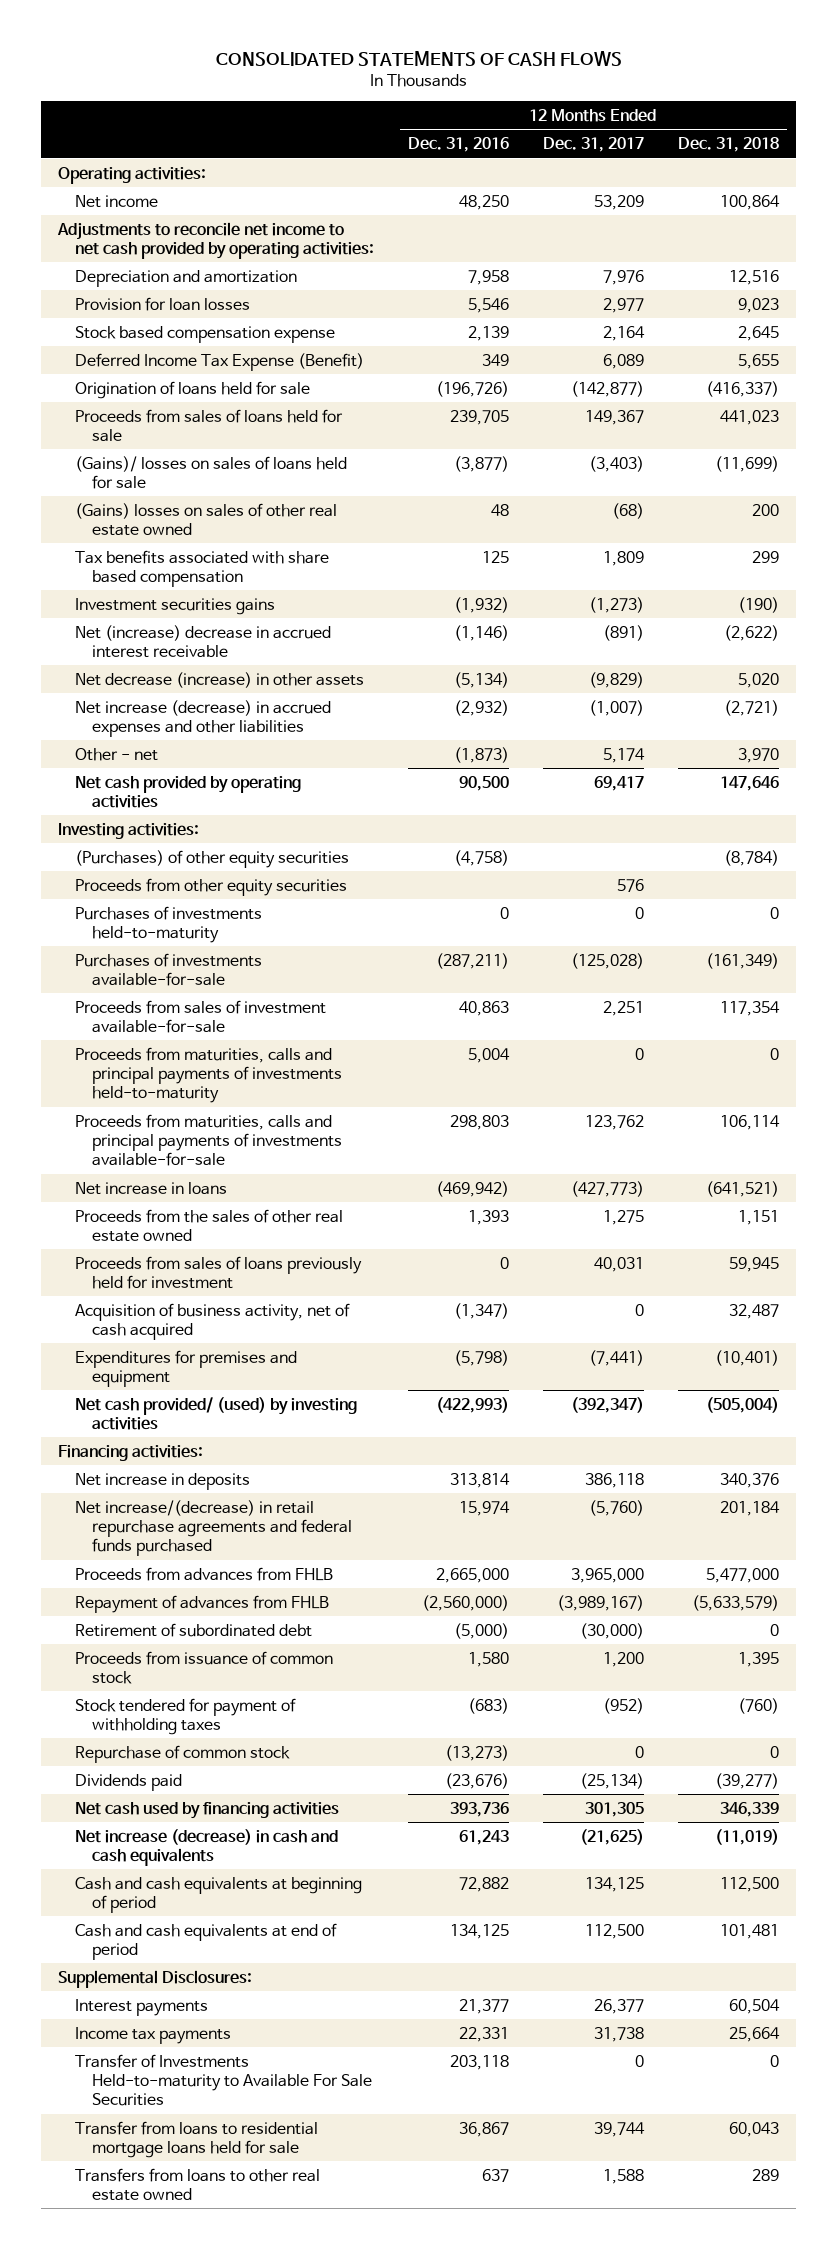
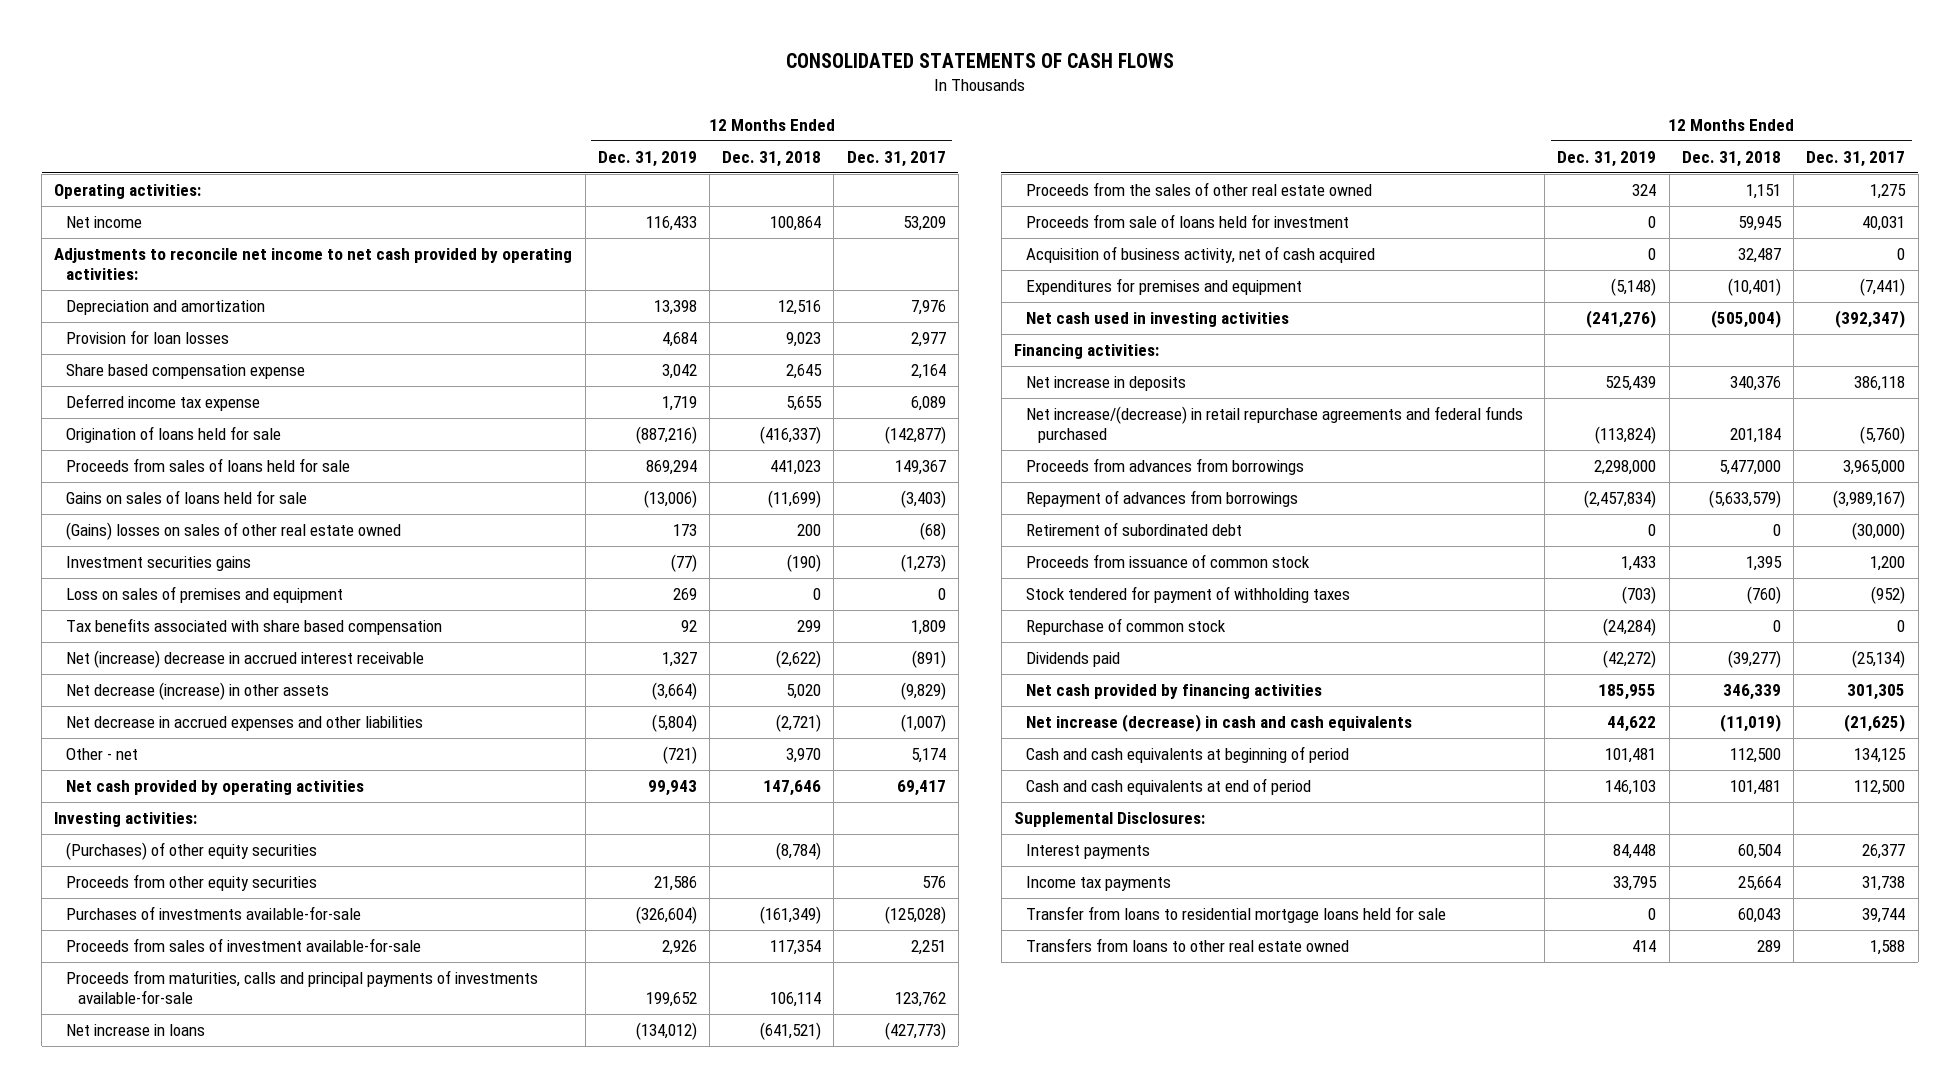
- | 12 Months Ended Dec. 31, 2016 | 12 Months Ended Dec. 31, 2017 | 12 Months Ended Dec. 31, 2018
+ | 12 Months Ended Dec. 31, 2019 | 12 Months Ended Dec. 31, 2018 | 12 Months Ended Dec. 31, 2017
- Stock based compensation expense | 2,139 | 2,164 | 2,645
- Deferred Income Tax Expense (Benefit) | 349 | 6,089 | 5,655
+ Share based compensation expense | 3,042 | 2,645 | 2,164
+ Deferred income tax expense | 1,719 | 5,655 | 6,089
- (Gains)/ losses on sales of loans held for sale | (3,877) | (3,403) | (11,699)
+ Gains on sales of loans held for sale | (13,006) | (11,699) | (3,403)
+ Loss on sales of premises and equipment | 269 | 0 | 0
moved down: Tax benefits associated with share based compensation | 92 | 299 | 1,809
- Net increase (decrease) in accrued expenses and other liabilities | (2,932) | (1,007) | (2,721)
+ Net decrease in accrued expenses and other liabilities | (5,804) | (2,721) | (1,007)
- Purchases of investments held-to-maturity | 0 | 0 | 0
- Proceeds from maturities, calls and principal payments of investments held-to-maturity | 5,004 | 0 | 0
- Proceeds from sales of loans previously held for investment | 0 | 40,031 | 59,945
+ Proceeds from sale of loans held for investment | 0 | 59,945 | 40,031
- Net cash provided/ (used) by investing activities | (422,993) | (392,347) | (505,004)
+ Net cash used in investing activities | (241,276) | (505,004) | (392,347)
- Proceeds from advances from FHLB | 2,665,000 | 3,965,000 | 5,477,000
- Repayment of advances from FHLB | (2,560,000) | (3,989,167) | (5,633,579)
+ Proceeds from advances from borrowings | 2,298,000 | 5,477,000 | 3,965,000
+ Repayment of advances from borrowings | (2,457,834) | (5,633,579) | (3,989,167)
- Net cash used by financing activities | 393,736 | 301,305 | 346,339
+ Net cash provided by financing activities | 185,955 | 346,339 | 301,305
- Transfer of Investments Held-to-maturity to Available For Sale Securities | 203,118 | 0 | 0

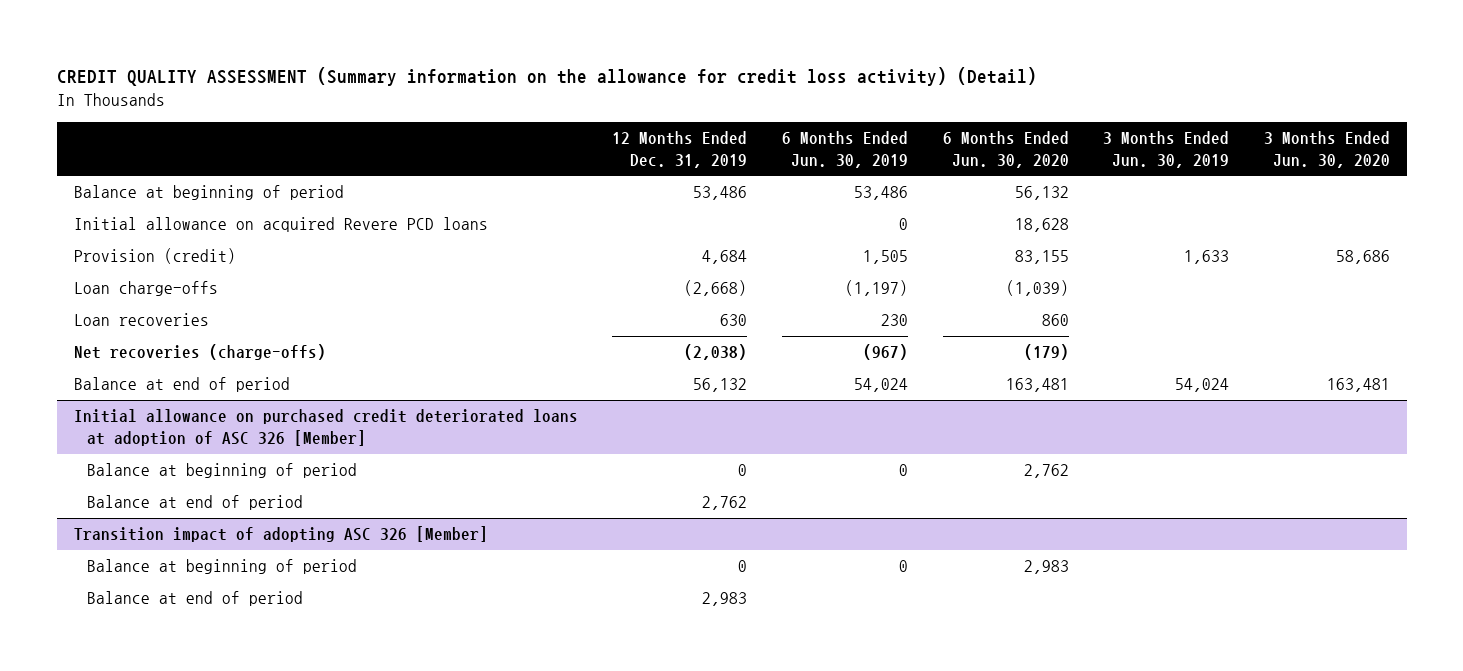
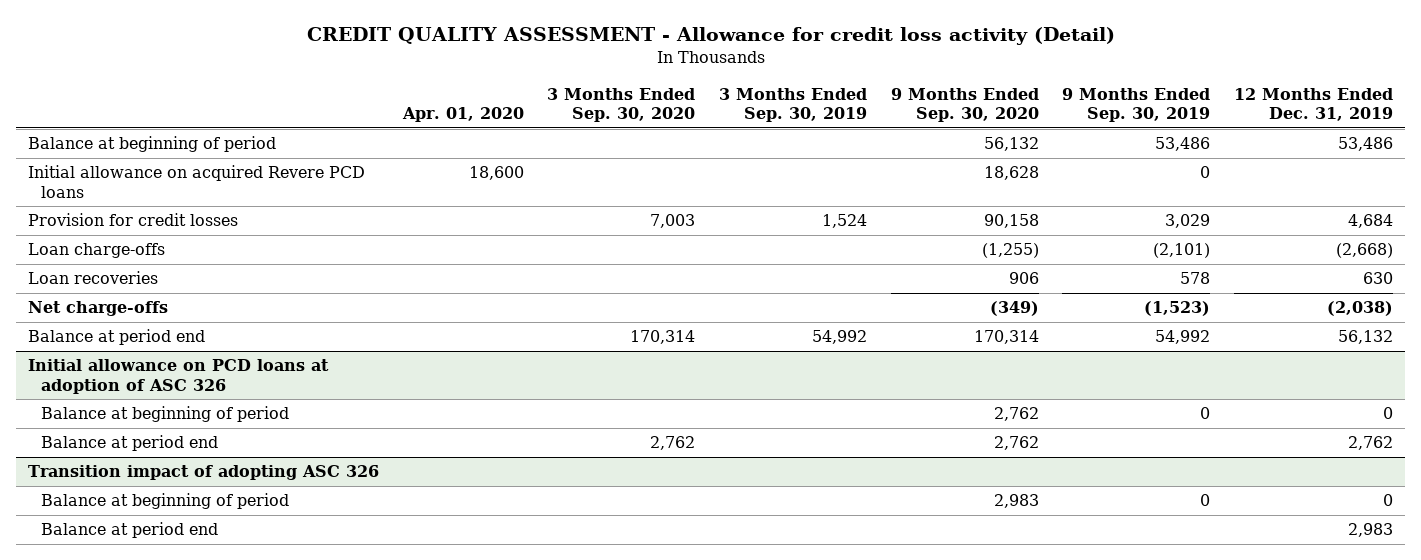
- CREDIT QUALITY ASSESSMENT (Summary information on the allowance for credit loss activity) (Detail)
+ CREDIT QUALITY ASSESSMENT - Allowance for credit loss activity (Detail)
- | 12 Months Ended Dec. 31, 2019 | 6 Months Ended Jun. 30, 2019 | 6 Months Ended Jun. 30, 2020 | 3 Months Ended Jun. 30, 2019 | 3 Months Ended Jun. 30, 2020
+ | Apr. 01, 2020 | 3 Months Ended Sep. 30, 2020 | 3 Months Ended Sep. 30, 2019 | 9 Months Ended Sep. 30, 2020 | 9 Months Ended Sep. 30, 2019 | 12 Months Ended Dec. 31, 2019
- Provision (credit) | 4,684 | 1,505 | 83,155 | 1,633 | 58,686
+ Provision for credit losses | | 7,003 | 1,524 | 90,158 | 3,029 | 4,684
- Net recoveries (charge-offs) | (2,038) | (967) | (179) | |
- Balance at end of period | 56,132 | 54,024 | 163,481 | 54,024 | 163,481
- Initial allowance on purchased credit deteriorated loans at adoption of ASC 326 [Member]
+ Net charge-offs | | | | (349) | (1,523) | (2,038)
+ Balance at period end | | 170,314 | 54,992 | 170,314 | 54,992 | 56,132
+ Initial allowance on PCD loans at adoption of ASC 326
- Balance at end of period | 2,762 | | | |
- Transition impact of adopting ASC 326 [Member]
+ Balance at period end | | 2,762 | | 2,762 | | 2,762
+ Transition impact of adopting ASC 326
- Balance at end of period | 2,983 | | | |
+ Balance at period end | | | | | | 2,983

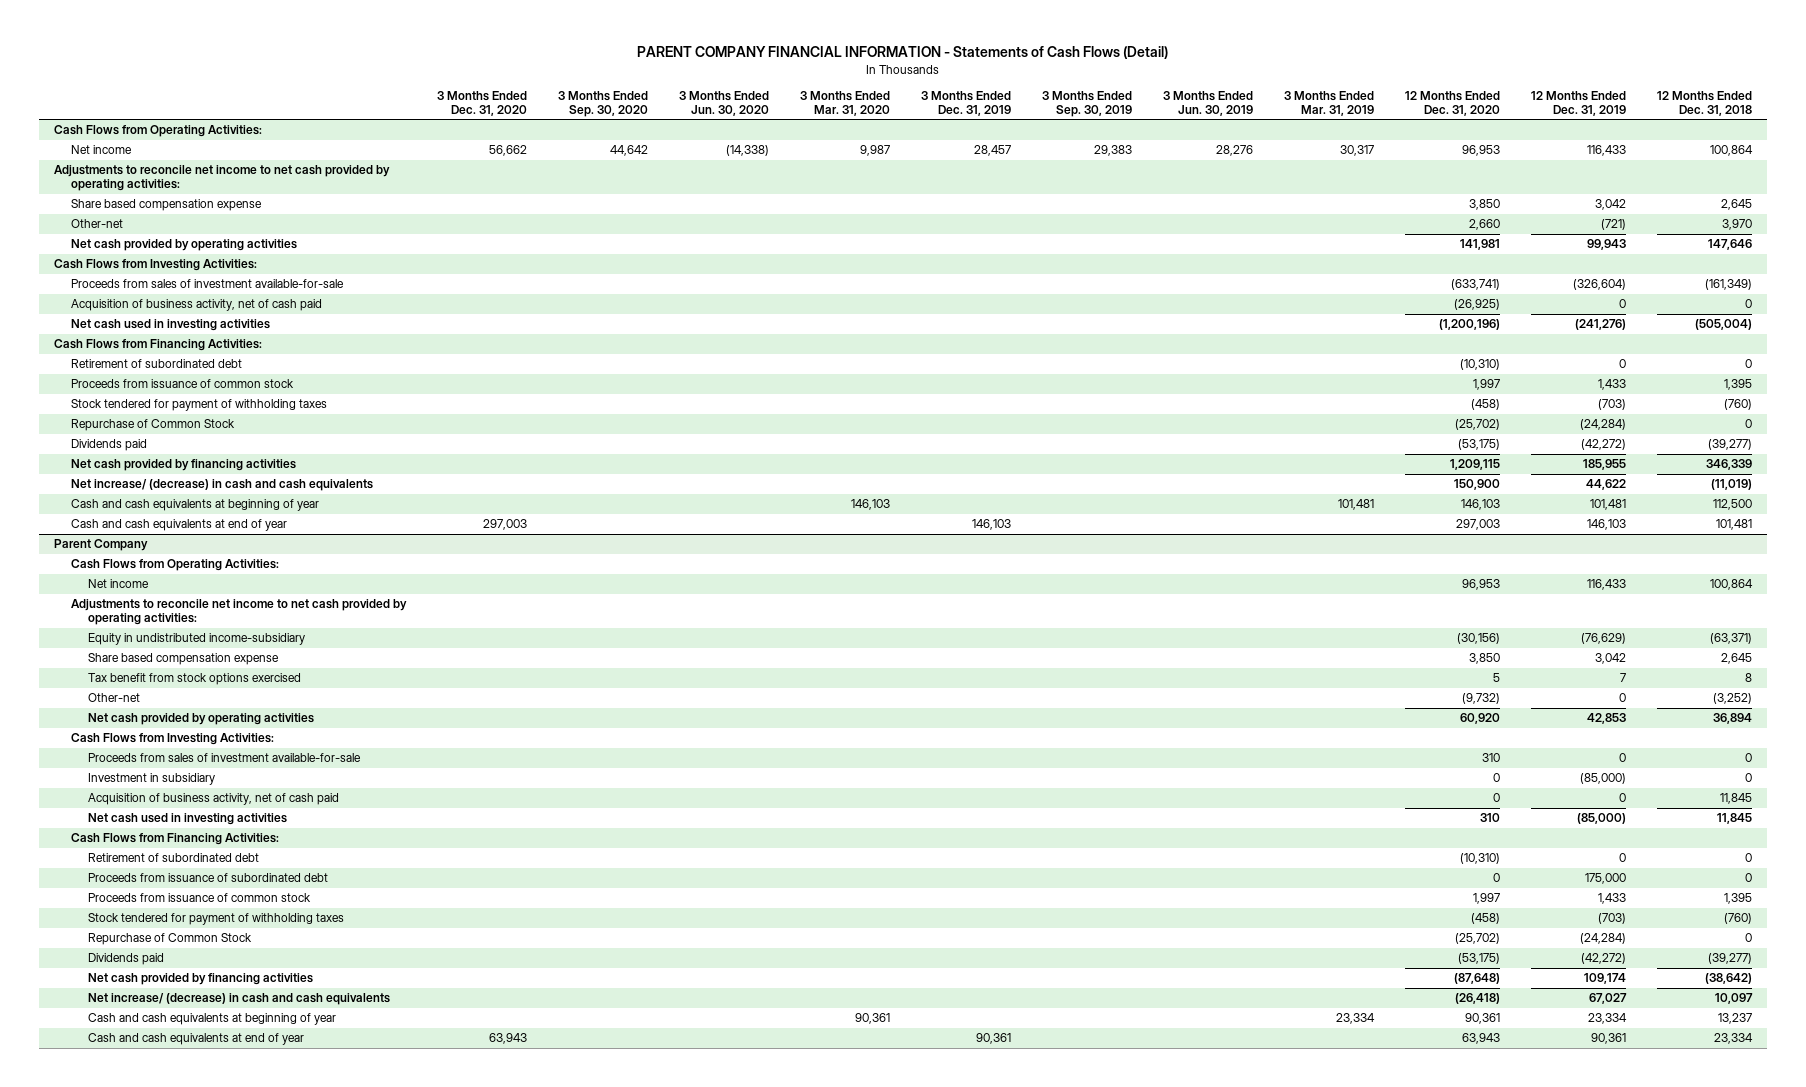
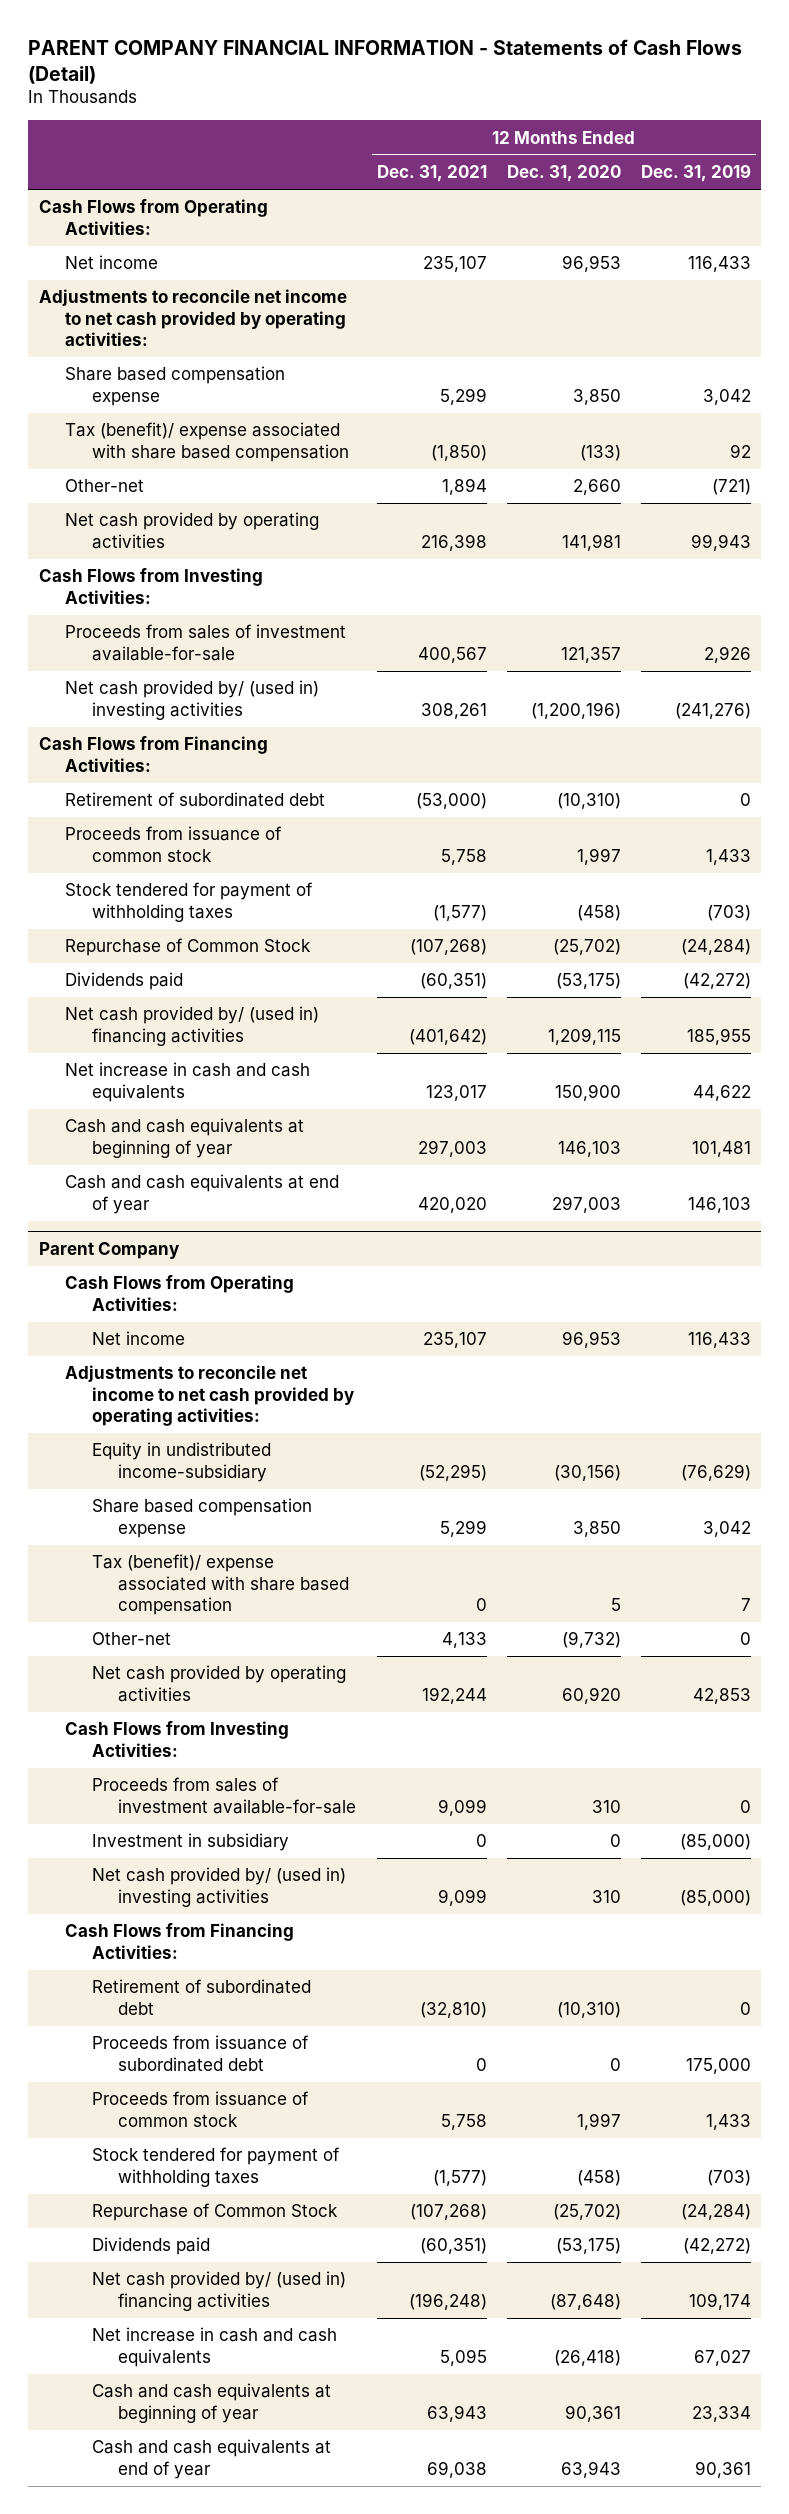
- | 3 Months Ended Dec. 31, 2020 | 3 Months Ended Sep. 30, 2020 | 3 Months Ended Jun. 30, 2020 | 3 Months Ended Mar. 31, 2020 | 3 Months Ended Dec. 31, 2019 | 3 Months Ended Sep. 30, 2019 | 3 Months Ended Jun. 30, 2019 | 3 Months Ended Mar. 31, 2019 | 12 Months Ended Dec. 31, 2020 | 12 Months Ended Dec. 31, 2019 | 12 Months Ended Dec. 31, 2018
+ | 12 Months Ended Dec. 31, 2021 | 12 Months Ended Dec. 31, 2020 | 12 Months Ended Dec. 31, 2019
+ Tax (benefit)/ expense associated with share based compensation | (1,850) | (133) | 92
- Proceeds from sales of investment available-for-sale | | | | | | | | | (633,741) | (326,604) | (161,349)
- Acquisition of business activity, net of cash paid | | | | | | | | | (26,925) | 0 | 0
- Net cash used in investing activities | | | | | | | | | (1,200,196) | (241,276) | (505,004)
+ Proceeds from sales of investment available-for-sale | 400,567 | 121,357 | 2,926
+ Net cash provided by/ (used in) investing activities | 308,261 | (1,200,196) | (241,276)
- Net cash provided by financing activities | | | | | | | | | 1,209,115 | 185,955 | 346,339
- Net increase/ (decrease) in cash and cash equivalents | | | | | | | | | 150,900 | 44,622 | (11,019)
+ Net cash provided by/ (used in) financing activities | (401,642) | 1,209,115 | 185,955
+ Net increase in cash and cash equivalents | 123,017 | 150,900 | 44,622
@ Parent Company
- Tax benefit from stock options exercised | | | | | | | | | 5 | 7 | 8
+ Tax (benefit)/ expense associated with share based compensation | 0 | 5 | 7
- Acquisition of business activity, net of cash paid | | | | | | | | | 0 | 0 | 11,845
- Net cash used in investing activities | | | | | | | | | 310 | (85,000) | 11,845
+ Net cash provided by/ (used in) investing activities | 9,099 | 310 | (85,000)
- Net cash provided by financing activities | | | | | | | | | (87,648) | 109,174 | (38,642)
- Net increase/ (decrease) in cash and cash equivalents | | | | | | | | | (26,418) | 67,027 | 10,097
+ Net cash provided by/ (used in) financing activities | (196,248) | (87,648) | 109,174
+ Net increase in cash and cash equivalents | 5,095 | (26,418) | 67,027

